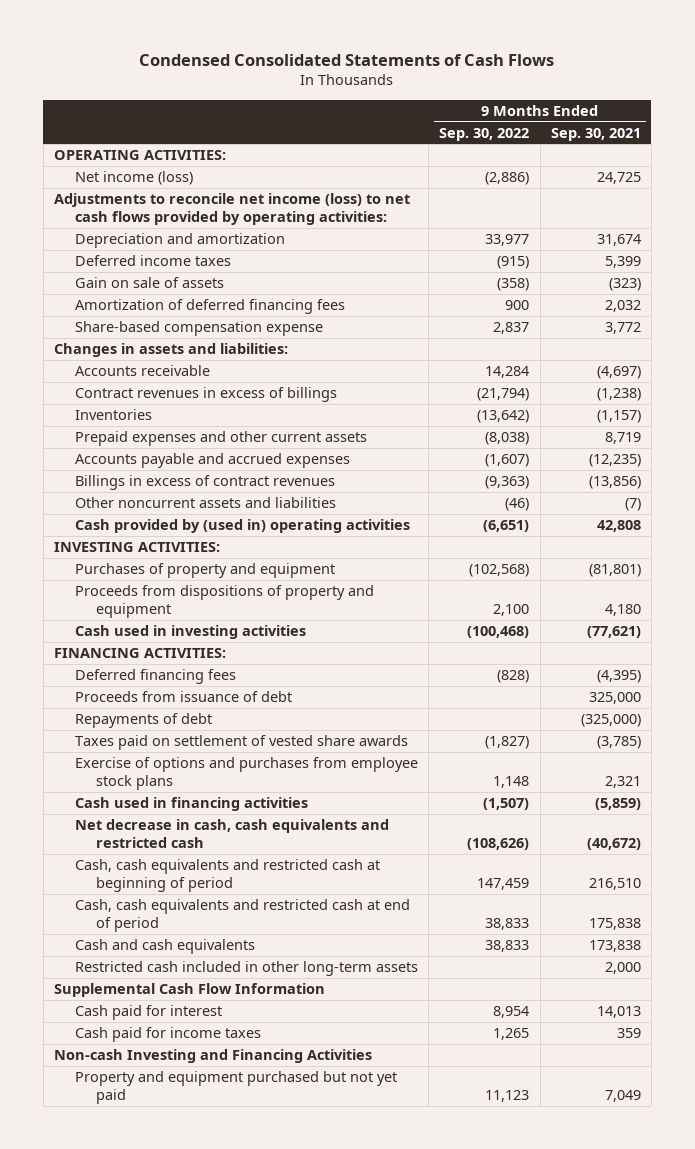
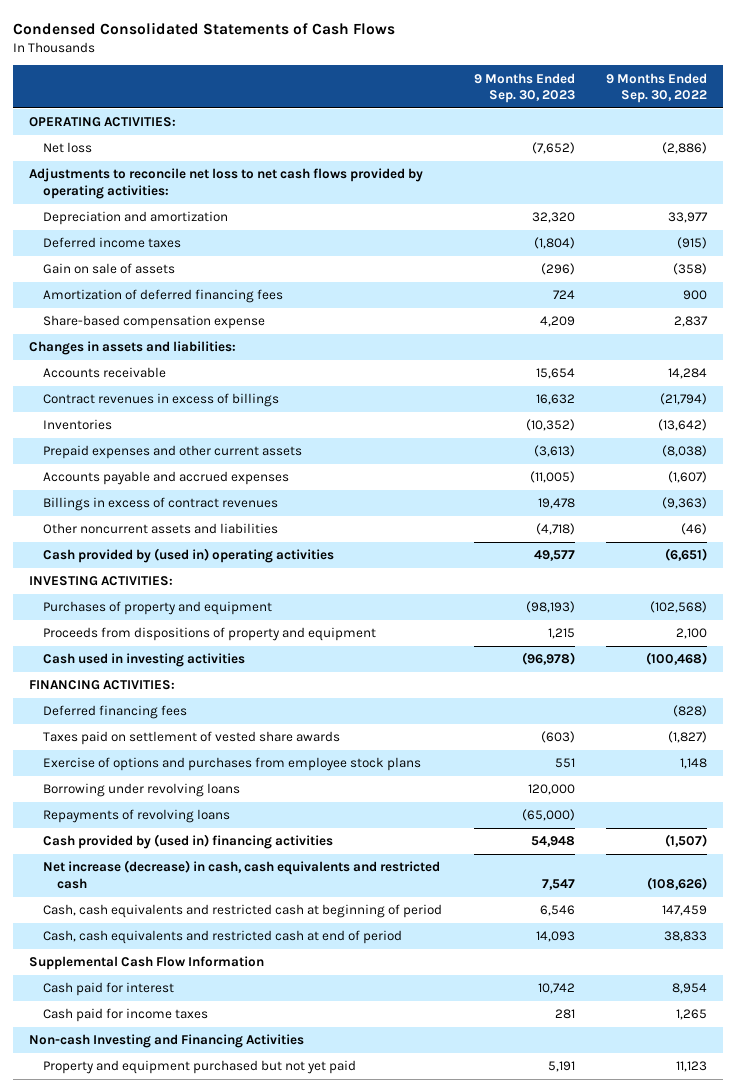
- | 9 Months Ended Sep. 30, 2022 | 9 Months Ended Sep. 30, 2021
+ | 9 Months Ended Sep. 30, 2023 | 9 Months Ended Sep. 30, 2022
- Net income (loss) | (2,886) | 24,725
- Adjustments to reconcile net income (loss) to net cash flows provided by operating activities:
+ Net loss | (7,652) | (2,886)
+ Adjustments to reconcile net loss to net cash flows provided by operating activities:
- Proceeds from issuance of debt | | 325,000
- Repayments of debt | | (325,000)
- Cash used in financing activities | (1,507) | (5,859)
- Net decrease in cash, cash equivalents and restricted cash | (108,626) | (40,672)
+ Borrowing under revolving loans | 120,000 |
+ Repayments of revolving loans | (65,000) |
+ Cash provided by (used in) financing activities | 54,948 | (1,507)
+ Net increase (decrease) in cash, cash equivalents and restricted cash | 7,547 | (108,626)
- Cash and cash equivalents | 38,833 | 173,838
- Restricted cash included in other long-term assets | | 2,000

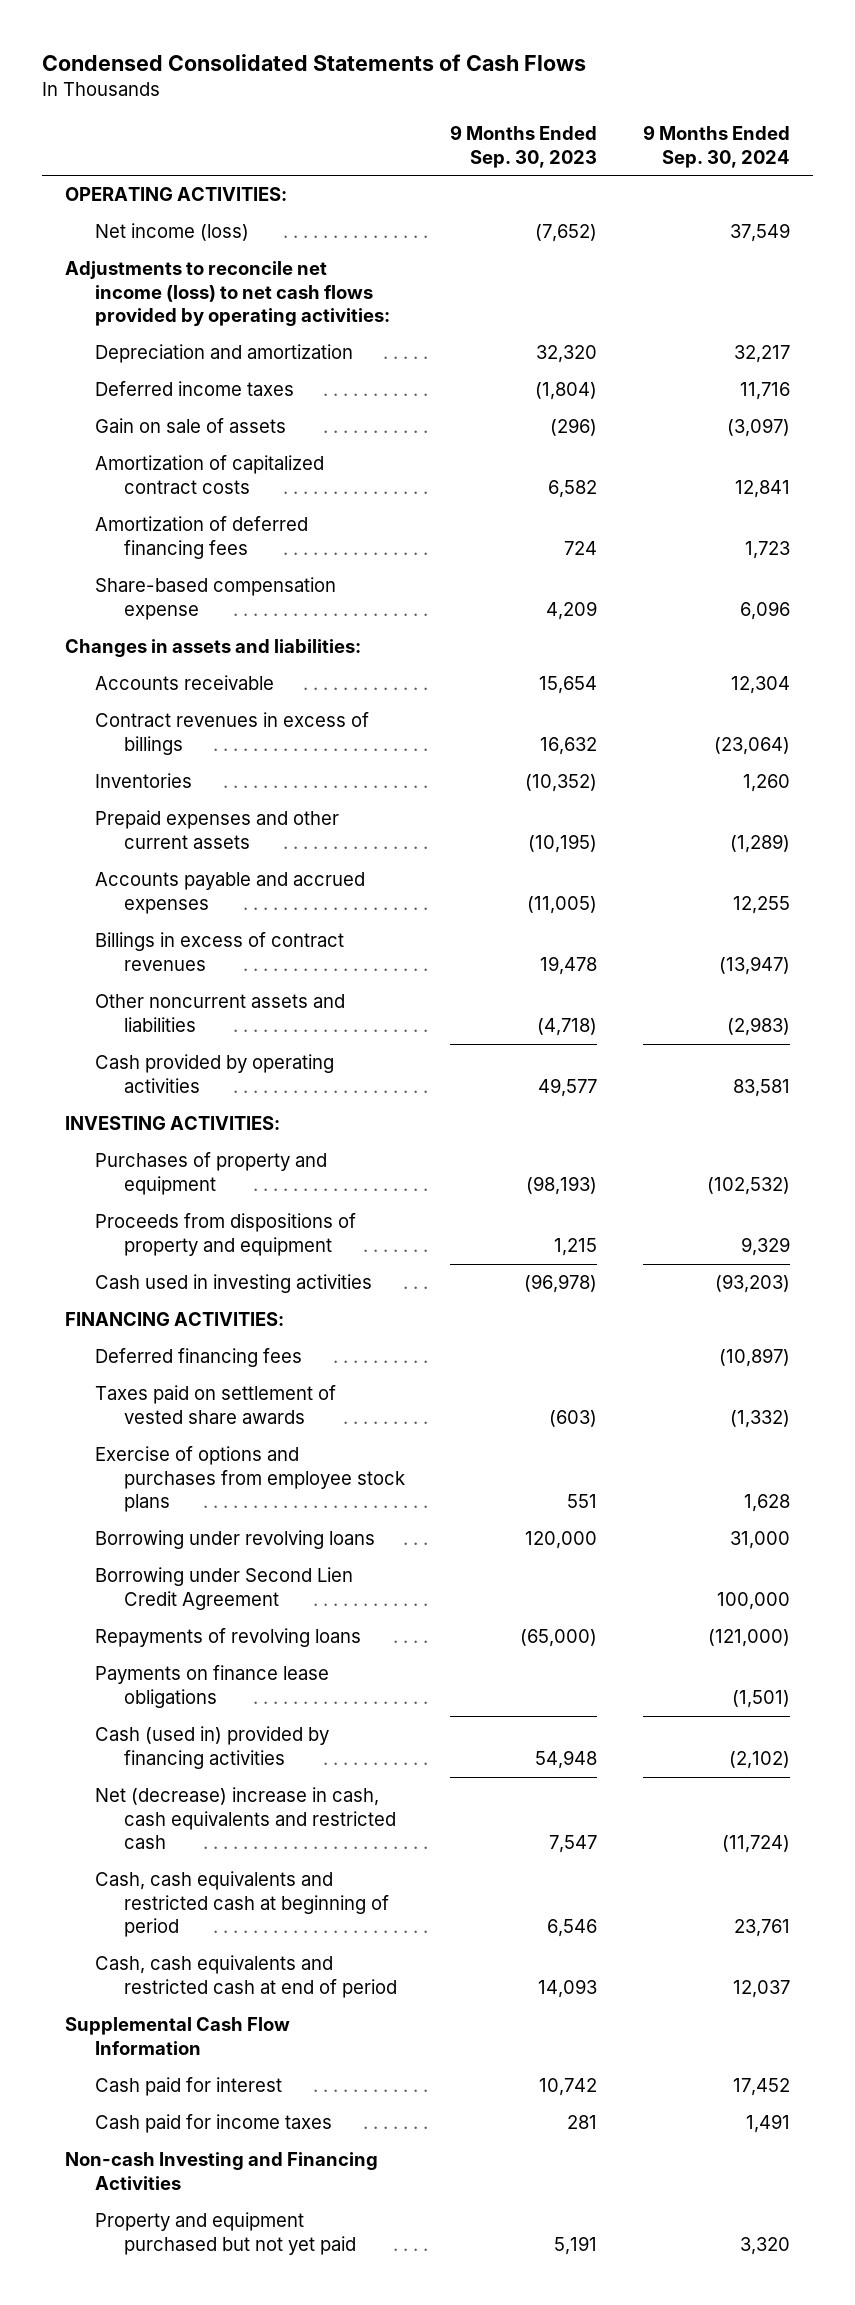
- | 9 Months Ended Sep. 30, 2023 | 9 Months Ended Sep. 30, 2022
+ | 9 Months Ended Sep. 30, 2023 | 9 Months Ended Sep. 30, 2024
- Net loss | (7,652) | (2,886)
- Adjustments to reconcile net loss to net cash flows provided by operating activities:
+ Net income (loss) | (7,652) | 37,549
+ Adjustments to reconcile net income (loss) to net cash flows provided by operating activities:
+ Amortization of capitalized contract costs | 6,582 | 12,841
- Prepaid expenses and other current assets | (3,613) | (8,038)
+ Prepaid expenses and other current assets | (10,195) | (1,289)
- Cash provided by (used in) operating activities | 49,577 | (6,651)
+ Cash provided by operating activities | 49,577 | 83,581
+ Borrowing under Second Lien Credit Agreement | | 100,000
- Cash provided by (used in) financing activities | 54,948 | (1,507)
- Net increase (decrease) in cash, cash equivalents and restricted cash | 7,547 | (108,626)
+ Payments on finance lease obligations | | (1,501)
+ Cash (used in) provided by financing activities | 54,948 | (2,102)
+ Net (decrease) increase in cash, cash equivalents and restricted cash | 7,547 | (11,724)

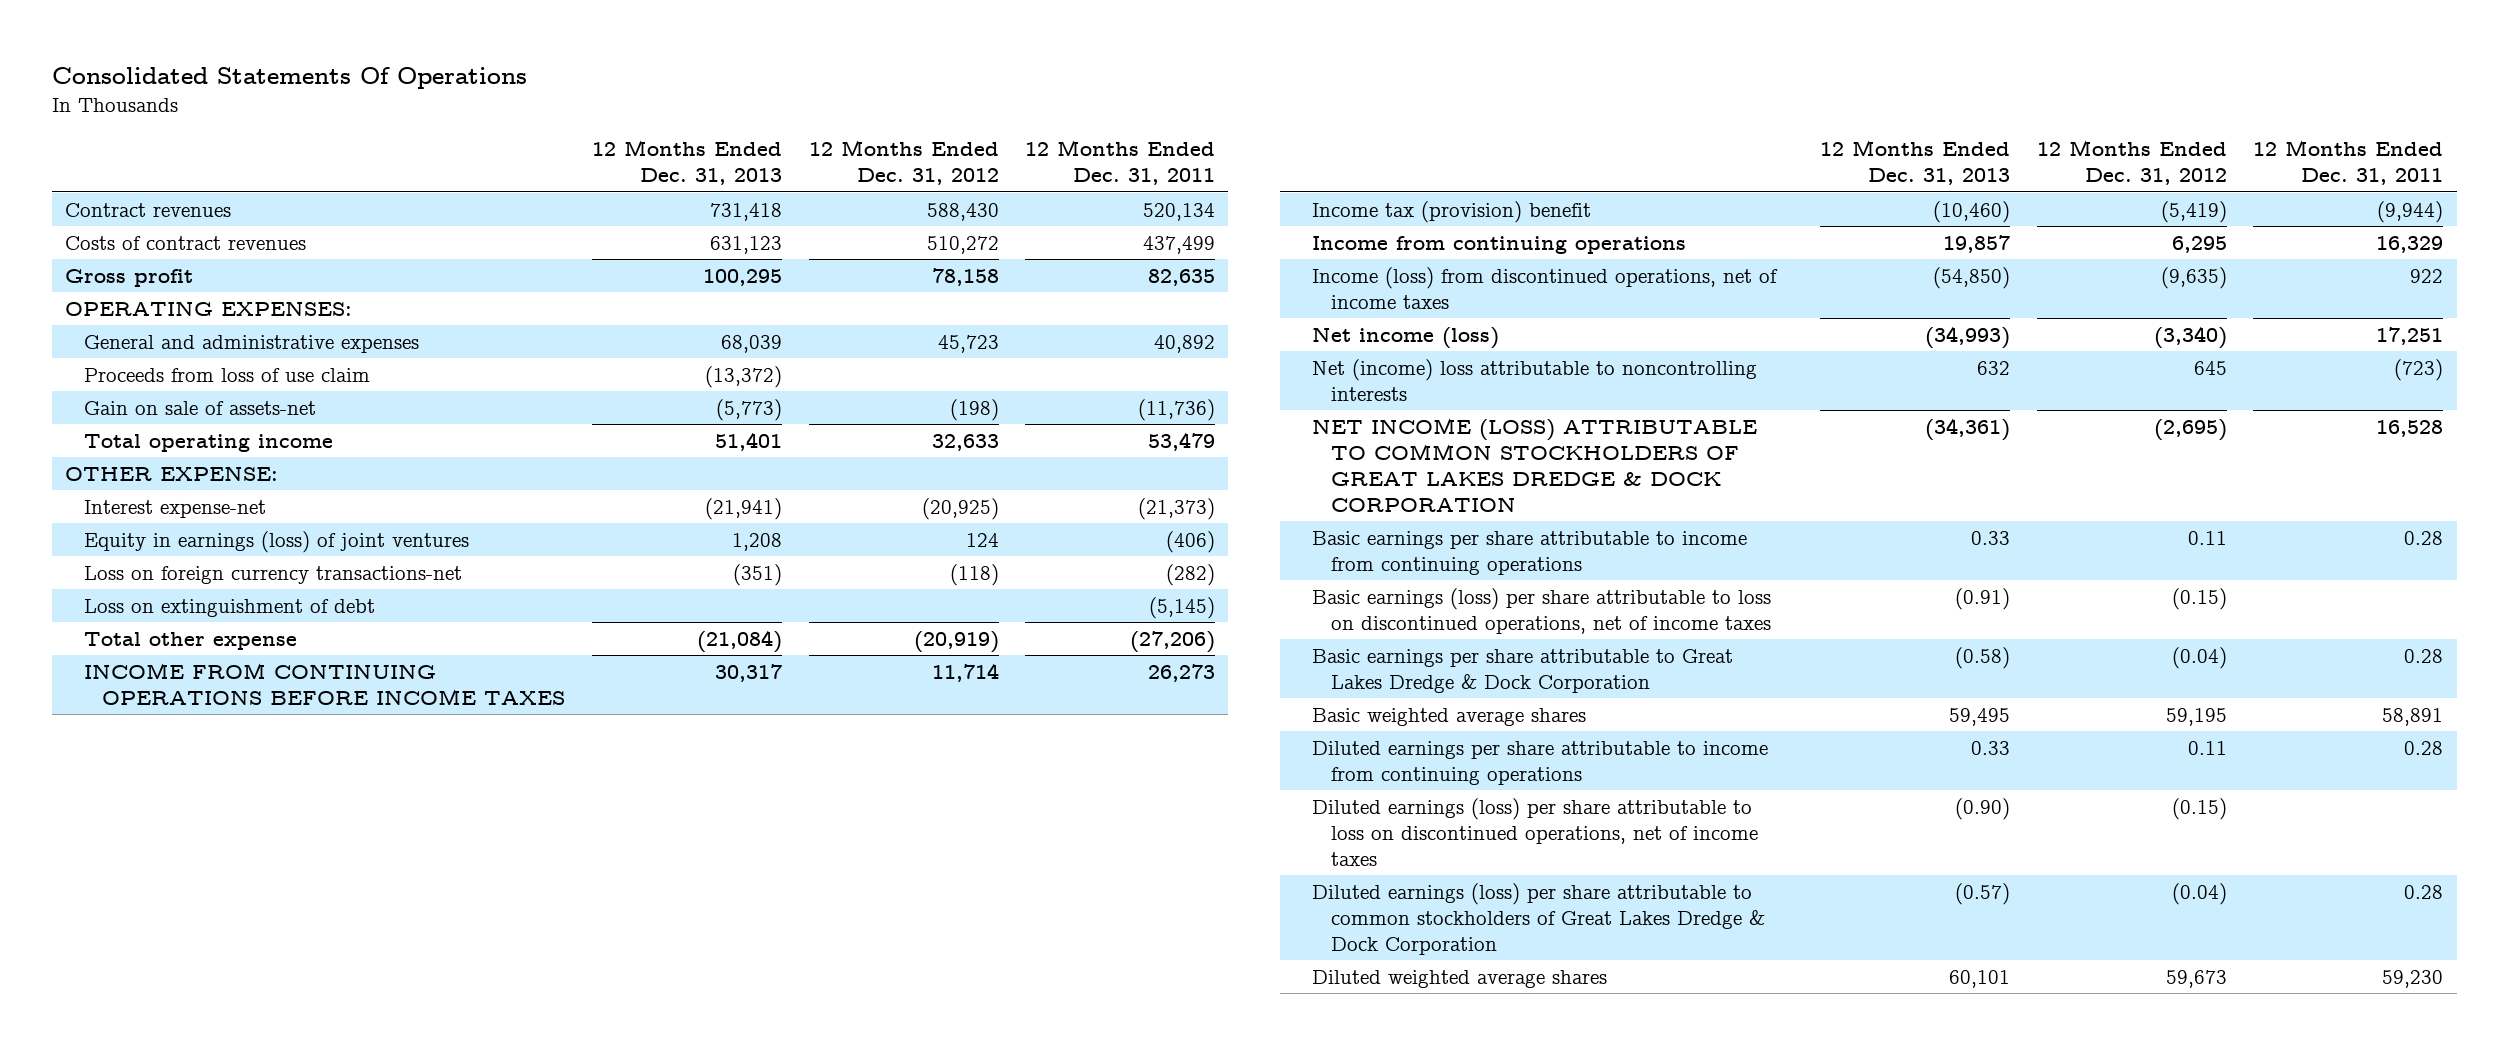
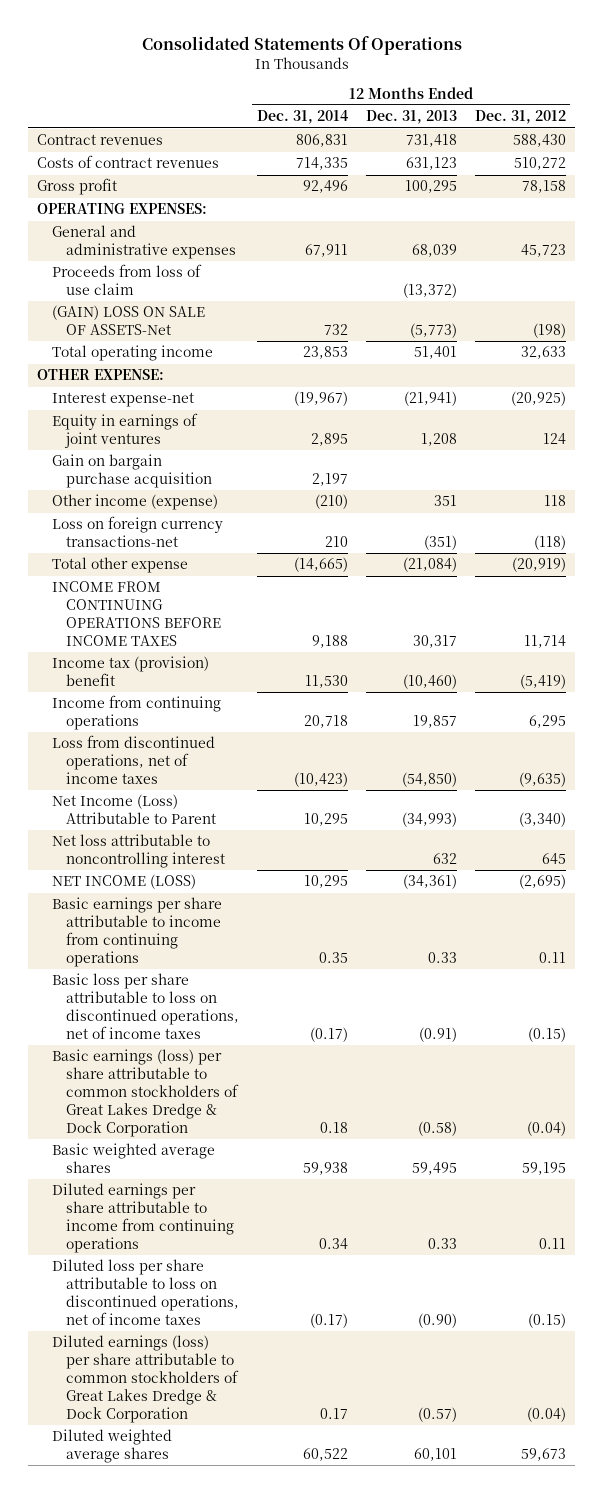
- | 12 Months Ended Dec. 31, 2013 | 12 Months Ended Dec. 31, 2012 | 12 Months Ended Dec. 31, 2011
+ | 12 Months Ended Dec. 31, 2014 | 12 Months Ended Dec. 31, 2013 | 12 Months Ended Dec. 31, 2012
- Gain on sale of assets-net | (5,773) | (198) | (11,736)
+ (GAIN) LOSS ON SALE OF ASSETS-Net | 732 | (5,773) | (198)
- Equity in earnings (loss) of joint ventures | 1,208 | 124 | (406)
+ Equity in earnings of joint ventures | 2,895 | 1,208 | 124
+ Gain on bargain purchase acquisition | 2,197 | |
+ Other income (expense) | (210) | 351 | 118
- Loss on extinguishment of debt | | | (5,145)
- Income (loss) from discontinued operations, net of income taxes | (54,850) | (9,635) | 922
- Net income (loss) | (34,993) | (3,340) | 17,251
- Net (income) loss attributable to noncontrolling interests | 632 | 645 | (723)
- NET INCOME (LOSS) ATTRIBUTABLE TO COMMON STOCKHOLDERS OF GREAT LAKES DREDGE & DOCK CORPORATION | (34,361) | (2,695) | 16,528
+ Loss from discontinued operations, net of income taxes | (10,423) | (54,850) | (9,635)
+ Net Income (Loss) Attributable to Parent | 10,295 | (34,993) | (3,340)
+ Net loss attributable to noncontrolling interest | | 632 | 645
+ NET INCOME (LOSS) | 10,295 | (34,361) | (2,695)
- Basic earnings (loss) per share attributable to loss on discontinued operations, net of income taxes | (0.91) | (0.15) |
- Basic earnings per share attributable to Great Lakes Dredge & Dock Corporation | (0.58) | (0.04) | 0.28
+ Basic loss per share attributable to loss on discontinued operations, net of income taxes | (0.17) | (0.91) | (0.15)
+ Basic earnings (loss) per share attributable to common stockholders of Great Lakes Dredge & Dock Corporation | 0.18 | (0.58) | (0.04)
- Diluted earnings (loss) per share attributable to loss on discontinued operations, net of income taxes | (0.90) | (0.15) |
+ Diluted loss per share attributable to loss on discontinued operations, net of income taxes | (0.17) | (0.90) | (0.15)

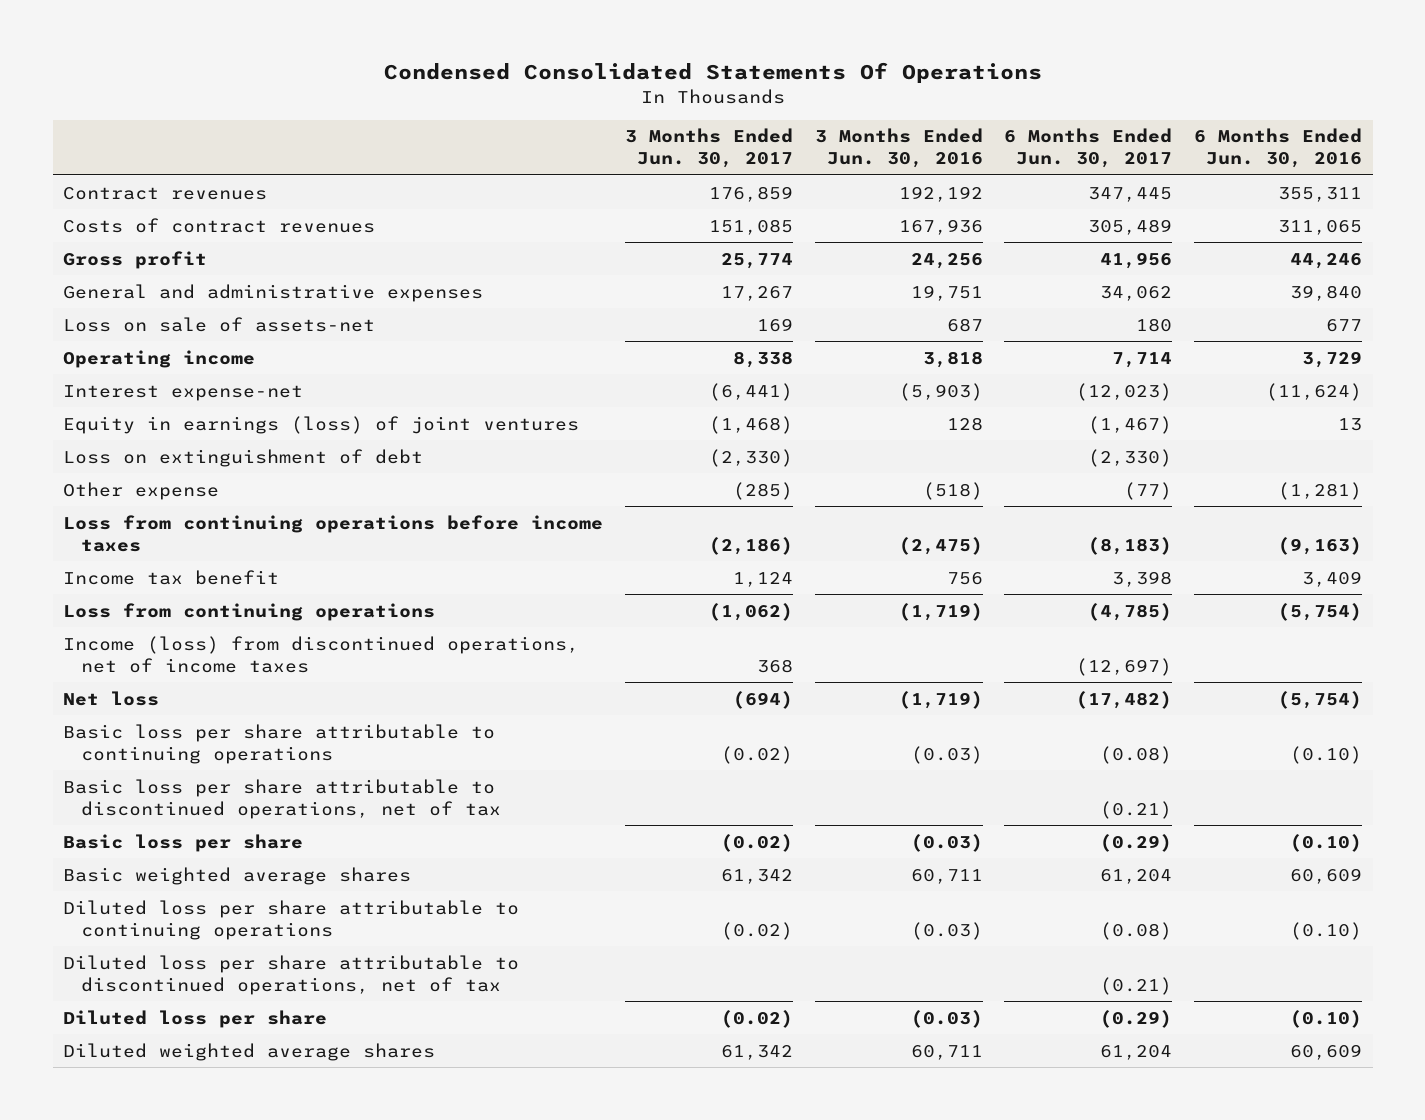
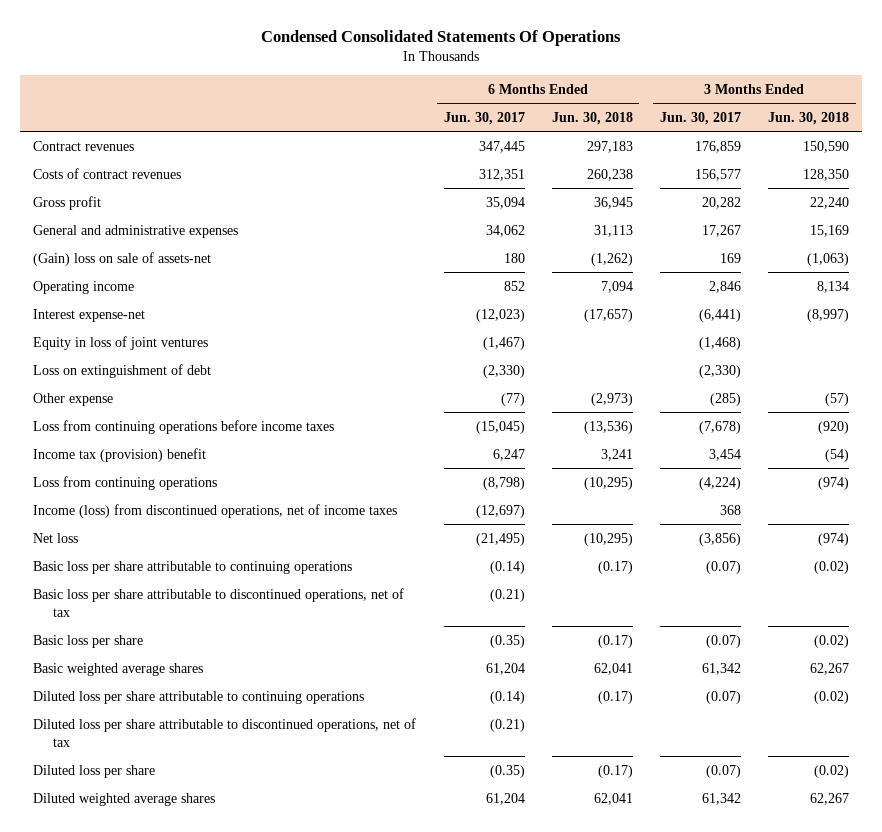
- | 3 Months Ended Jun. 30, 2017 | 3 Months Ended Jun. 30, 2016 | 6 Months Ended Jun. 30, 2017 | 6 Months Ended Jun. 30, 2016
+ | 6 Months Ended Jun. 30, 2017 | 6 Months Ended Jun. 30, 2018 | 3 Months Ended Jun. 30, 2017 | 3 Months Ended Jun. 30, 2018
- Costs of contract revenues | 151,085 | 167,936 | 305,489 | 311,065
- Gross profit | 25,774 | 24,256 | 41,956 | 44,246
+ Costs of contract revenues | 312,351 | 260,238 | 156,577 | 128,350
+ Gross profit | 35,094 | 36,945 | 20,282 | 22,240
- Loss on sale of assets-net | 169 | 687 | 180 | 677
- Operating income | 8,338 | 3,818 | 7,714 | 3,729
+ (Gain) loss on sale of assets-net | 180 | (1,262) | 169 | (1,063)
+ Operating income | 852 | 7,094 | 2,846 | 8,134
- Equity in earnings (loss) of joint ventures | (1,468) | 128 | (1,467) | 13
+ Equity in loss of joint ventures | (1,467) | | (1,468) |
- Loss from continuing operations before income taxes | (2,186) | (2,475) | (8,183) | (9,163)
- Income tax benefit | 1,124 | 756 | 3,398 | 3,409
- Loss from continuing operations | (1,062) | (1,719) | (4,785) | (5,754)
+ Loss from continuing operations before income taxes | (15,045) | (13,536) | (7,678) | (920)
+ Income tax (provision) benefit | 6,247 | 3,241 | 3,454 | (54)
+ Loss from continuing operations | (8,798) | (10,295) | (4,224) | (974)
- Net loss | (694) | (1,719) | (17,482) | (5,754)
- Basic loss per share attributable to continuing operations | (0.02) | (0.03) | (0.08) | (0.10)
+ Net loss | (21,495) | (10,295) | (3,856) | (974)
+ Basic loss per share attributable to continuing operations | (0.14) | (0.17) | (0.07) | (0.02)
- Basic loss per share | (0.02) | (0.03) | (0.29) | (0.10)
+ Basic loss per share | (0.35) | (0.17) | (0.07) | (0.02)
- Diluted loss per share attributable to continuing operations | (0.02) | (0.03) | (0.08) | (0.10)
+ Diluted loss per share attributable to continuing operations | (0.14) | (0.17) | (0.07) | (0.02)
- Diluted loss per share | (0.02) | (0.03) | (0.29) | (0.10)
+ Diluted loss per share | (0.35) | (0.17) | (0.07) | (0.02)

